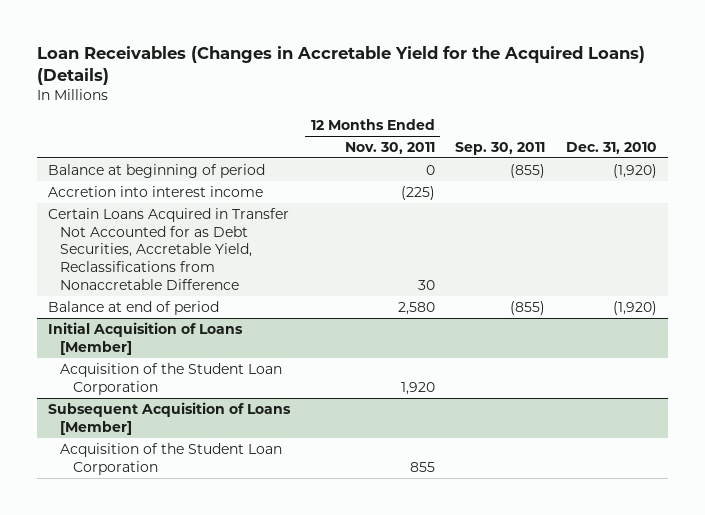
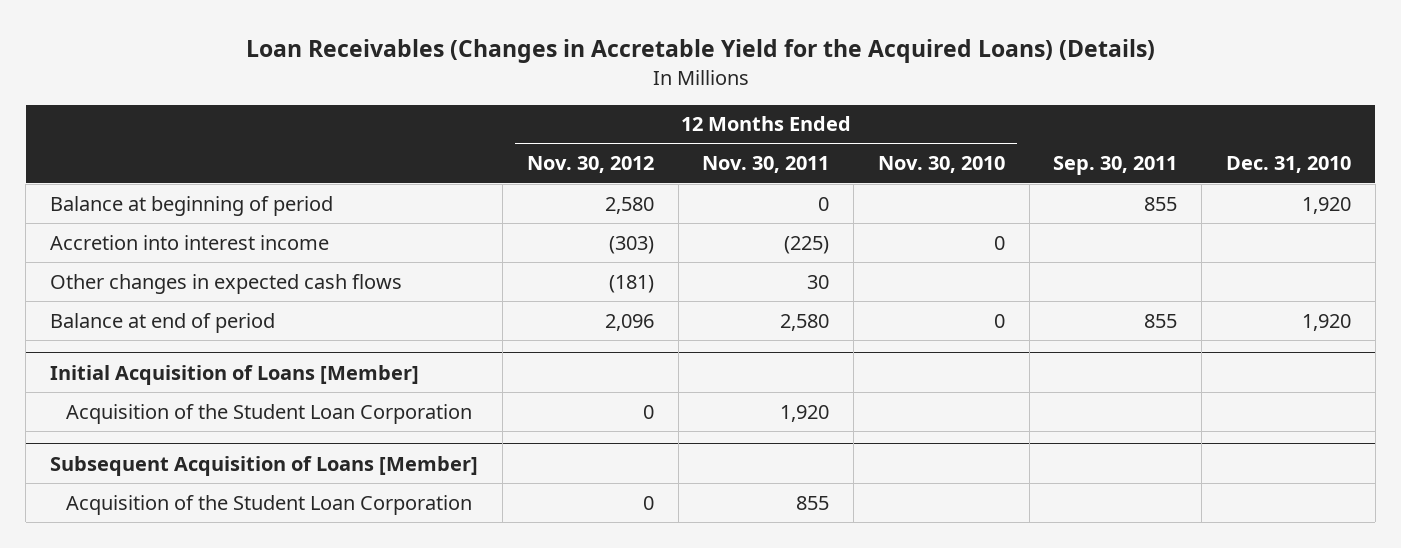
- | 12 Months Ended Nov. 30, 2011 | Sep. 30, 2011 | Dec. 31, 2010
+ | 12 Months Ended Nov. 30, 2012 | 12 Months Ended Nov. 30, 2011 | 12 Months Ended Nov. 30, 2010 | Sep. 30, 2011 | Dec. 31, 2010
- Balance at beginning of period | 0 | (855) | (1,920)
+ Balance at beginning of period | 2,580 | 0 | | 855 | 1,920
- Certain Loans Acquired in Transfer Not Accounted for as Debt Securities, Accretable Yield, Reclassifications from Nonaccretable Difference | 30 | |
- Balance at end of period | 2,580 | (855) | (1,920)
+ Other changes in expected cash flows | (181) | 30 | | |
+ Balance at end of period | 2,096 | 2,580 | 0 | 855 | 1,920

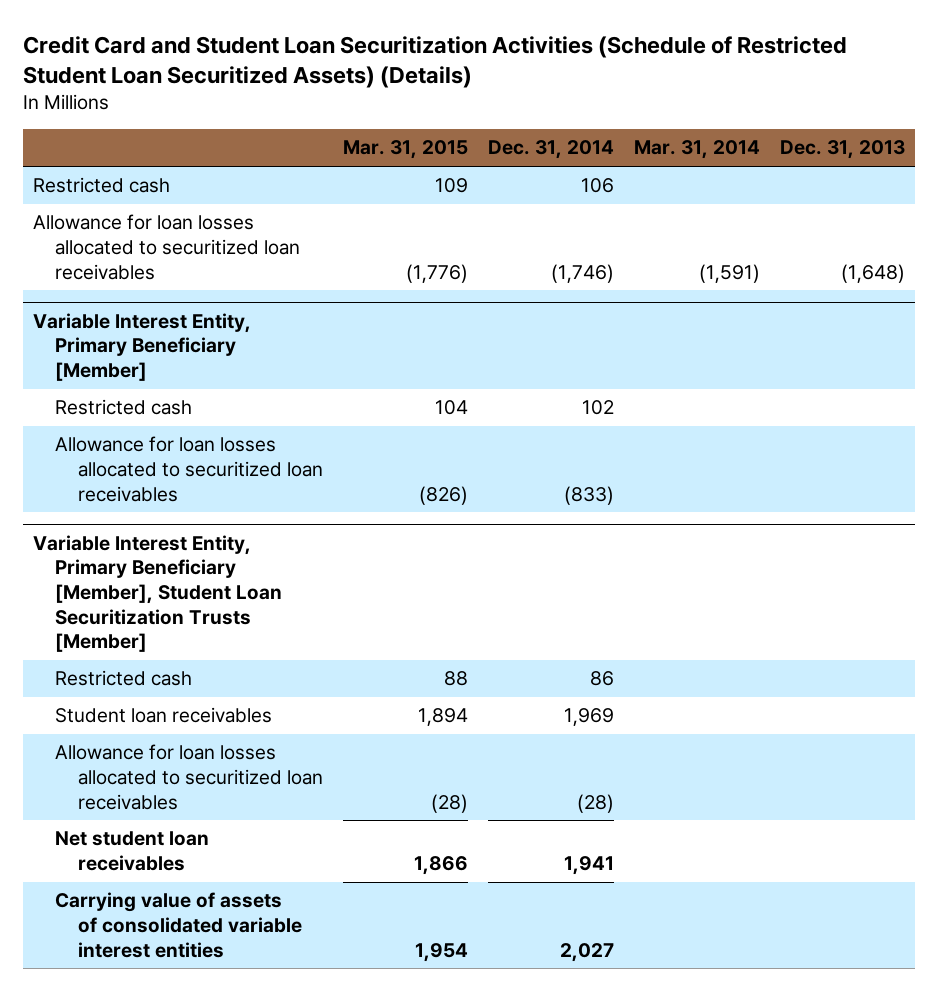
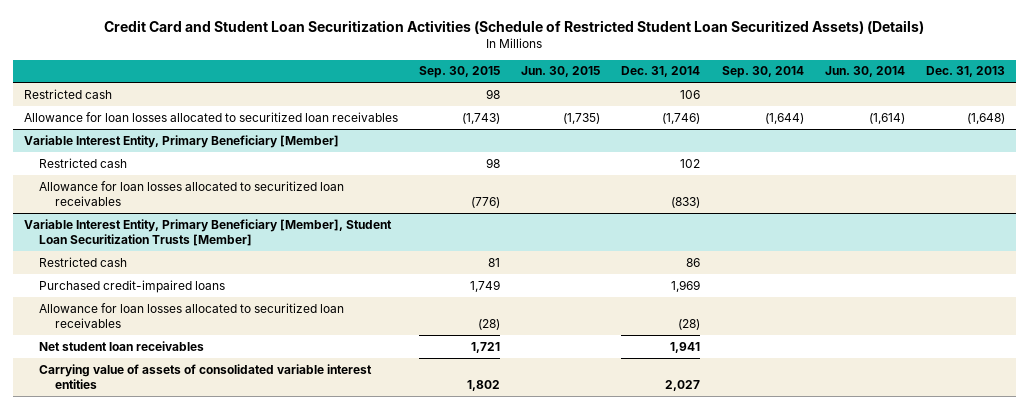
- | Mar. 31, 2015 | Dec. 31, 2014 | Mar. 31, 2014 | Dec. 31, 2013
+ | Sep. 30, 2015 | Jun. 30, 2015 | Dec. 31, 2014 | Sep. 30, 2014 | Jun. 30, 2014 | Dec. 31, 2013
@ Variable Interest Entity, Primary Beneficiary [Member], Student Loan Securitization Trusts [Member]
- Student loan receivables | 1,894 | 1,969 | |
+ Purchased credit-impaired loans | 1,749 | | 1,969 | | |

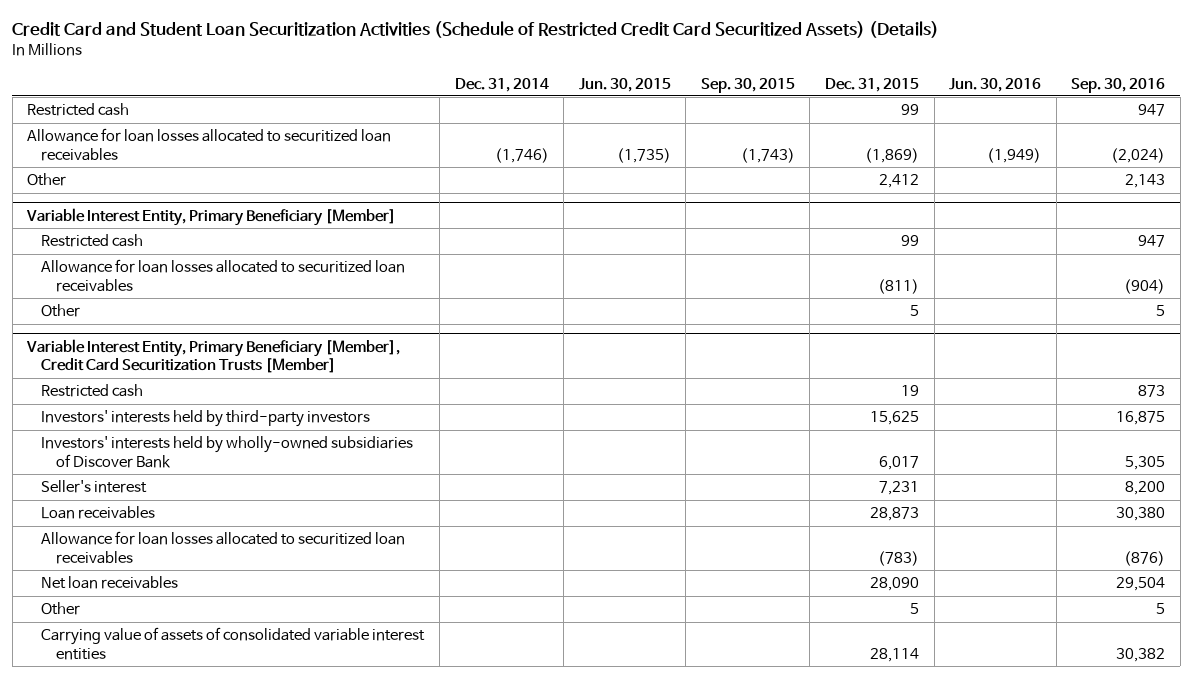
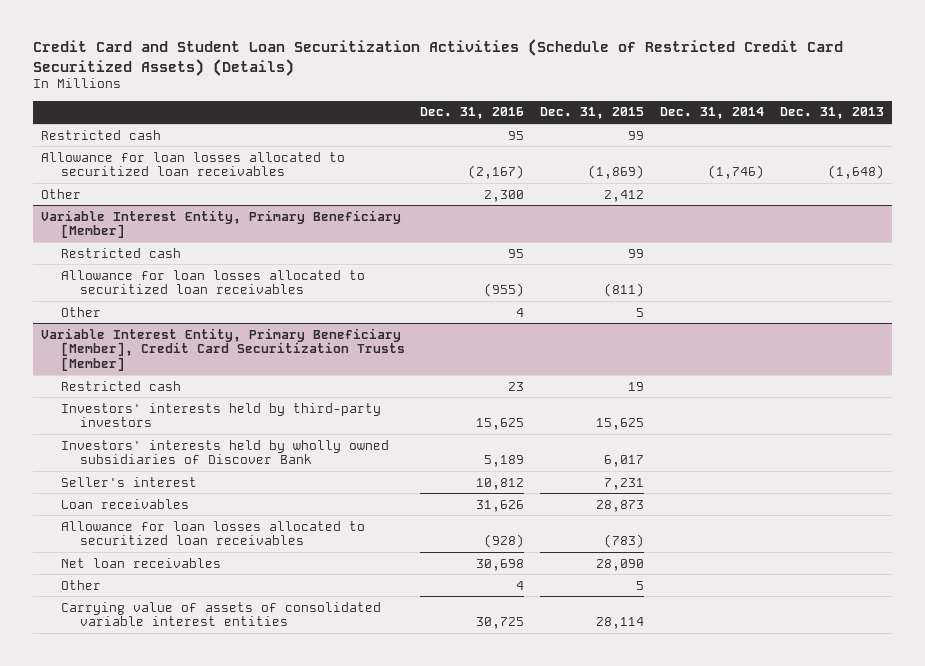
- | Dec. 31, 2014 | Jun. 30, 2015 | Sep. 30, 2015 | Dec. 31, 2015 | Jun. 30, 2016 | Sep. 30, 2016
+ | Dec. 31, 2016 | Dec. 31, 2015 | Dec. 31, 2014 | Dec. 31, 2013
@ Variable Interest Entity, Primary Beneficiary [Member], Credit Card Securitization Trusts [Member]
- Investors' interests held by wholly-owned subsidiaries of Discover Bank | | | | 6,017 | | 5,305
+ Investors' interests held by wholly owned subsidiaries of Discover Bank | 5,189 | 6,017 | |

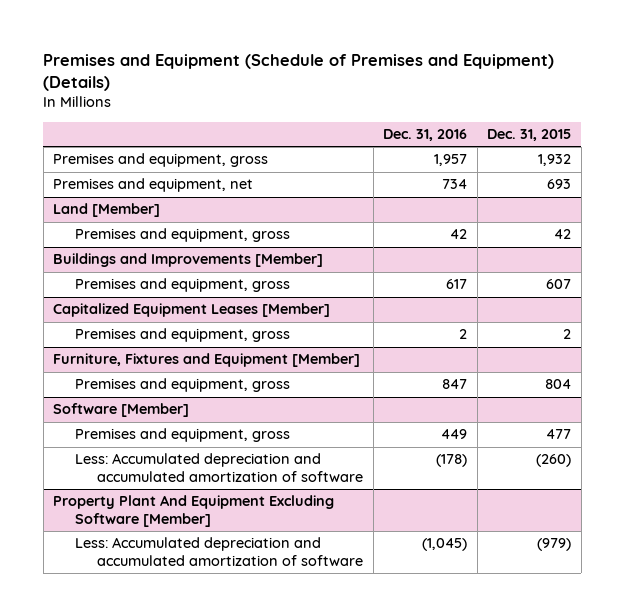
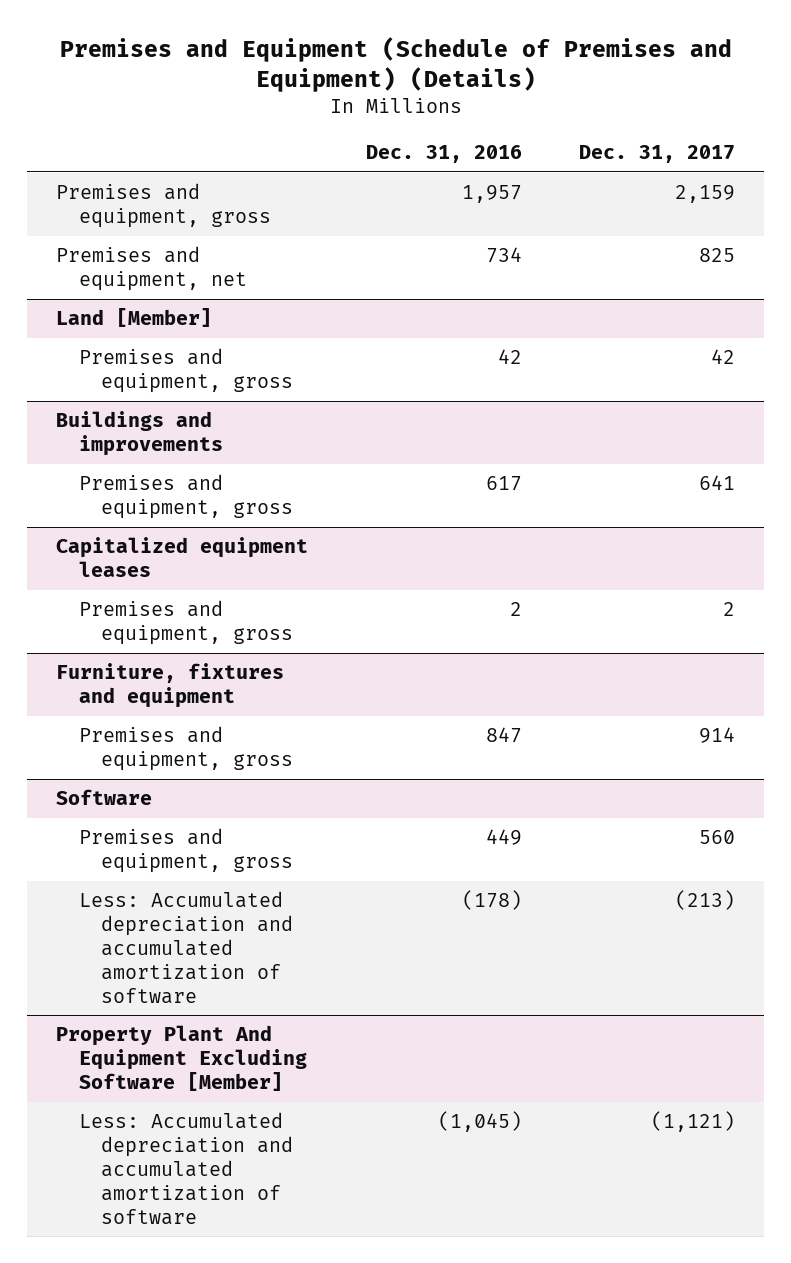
- | Dec. 31, 2016 | Dec. 31, 2015
+ | Dec. 31, 2016 | Dec. 31, 2017
- Buildings and Improvements [Member]
+ Buildings and improvements
- Capitalized Equipment Leases [Member]
+ Capitalized equipment leases
- Furniture, Fixtures and Equipment [Member]
+ Furniture, fixtures and equipment
- Software [Member]
+ Software

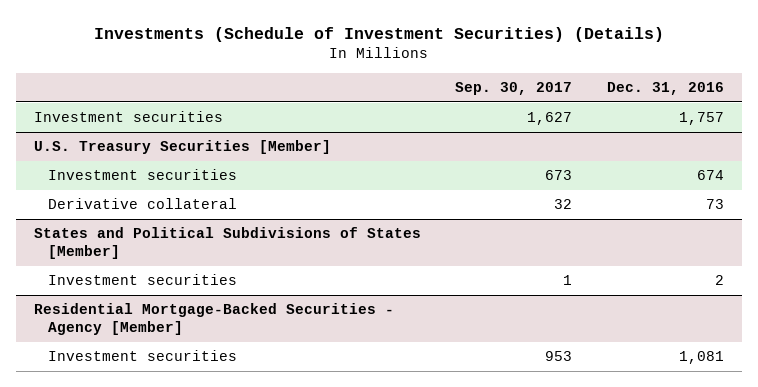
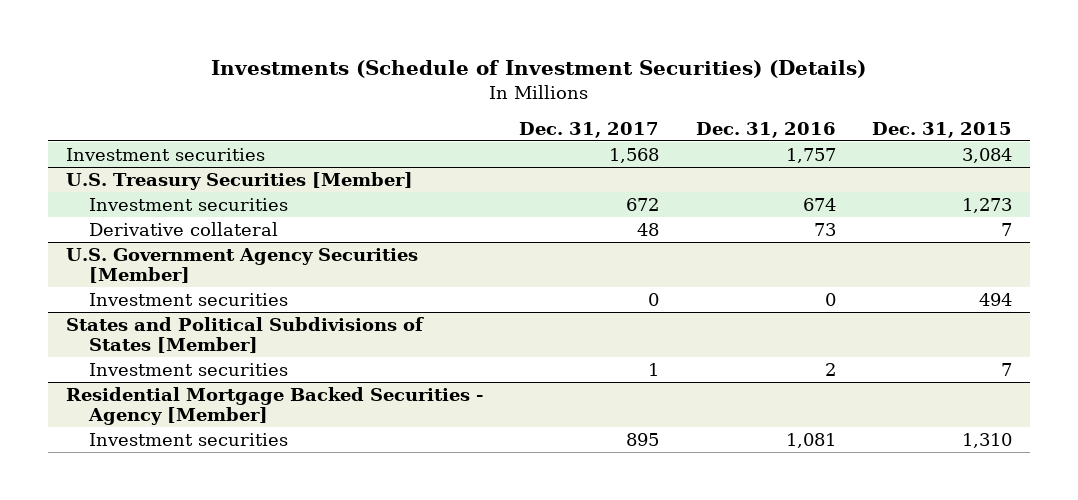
- | Sep. 30, 2017 | Dec. 31, 2016
+ | Dec. 31, 2017 | Dec. 31, 2016 | Dec. 31, 2015
+ U.S. Government Agency Securities [Member]
+ Investment securities | 0 | 0 | 494
- Residential Mortgage-Backed Securities - Agency [Member]
+ Residential Mortgage Backed Securities - Agency [Member]

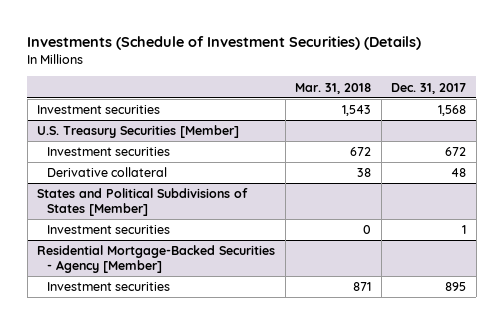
- | Dec. 31, 2017 | Dec. 31, 2016 | Dec. 31, 2015
+ | Mar. 31, 2018 | Dec. 31, 2017
- U.S. Government Agency Securities [Member]
- Investment securities | 0 | 0 | 494
- Residential Mortgage Backed Securities - Agency [Member]
+ Residential Mortgage-Backed Securities - Agency [Member]

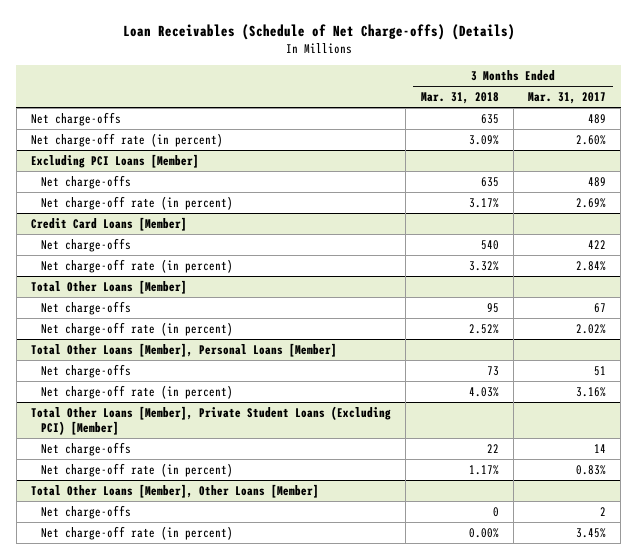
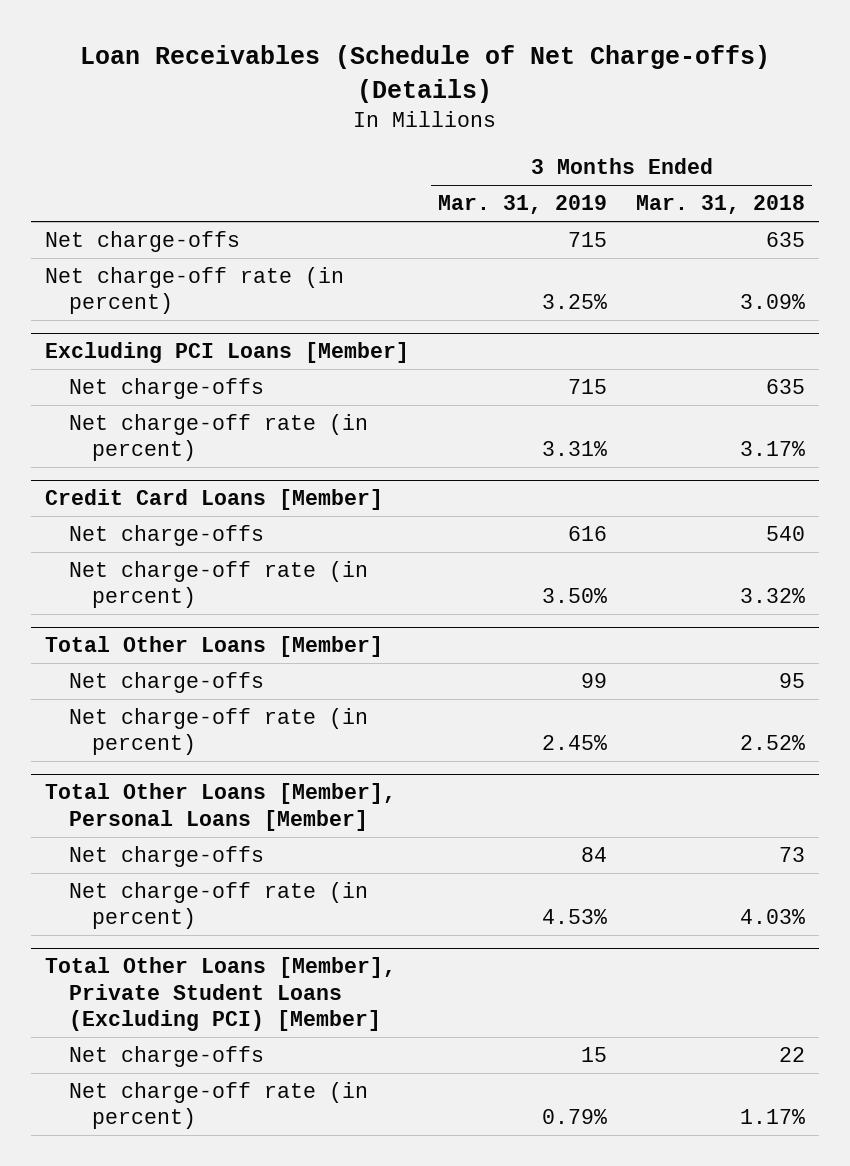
- | 3 Months Ended Mar. 31, 2018 | 3 Months Ended Mar. 31, 2017
+ | 3 Months Ended Mar. 31, 2019 | 3 Months Ended Mar. 31, 2018
- Total Other Loans [Member], Other Loans [Member]
- Net charge-offs | 0 | 2
- Net charge-off rate (in percent) | 0.00% | 3.45%

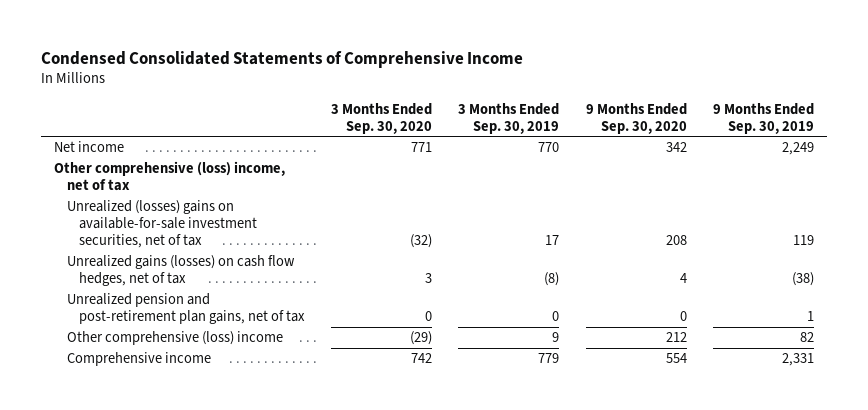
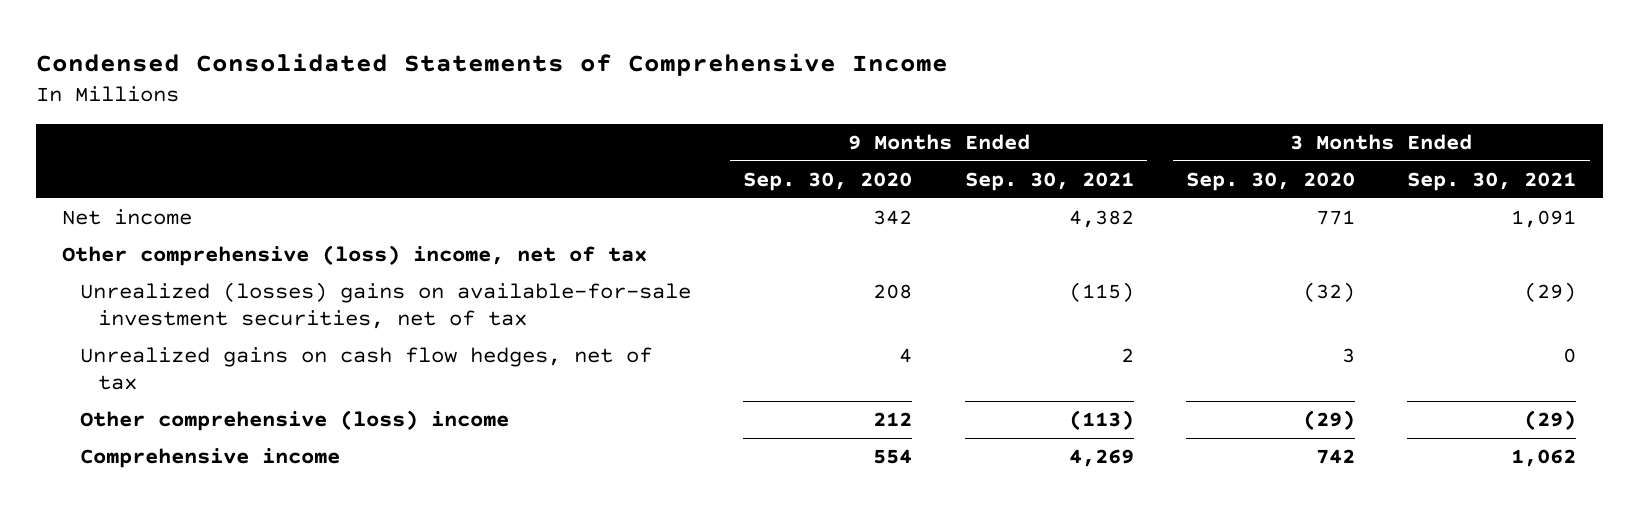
- | 3 Months Ended Sep. 30, 2020 | 3 Months Ended Sep. 30, 2019 | 9 Months Ended Sep. 30, 2020 | 9 Months Ended Sep. 30, 2019
+ | 9 Months Ended Sep. 30, 2020 | 9 Months Ended Sep. 30, 2021 | 3 Months Ended Sep. 30, 2020 | 3 Months Ended Sep. 30, 2021
- Unrealized gains (losses) on cash flow hedges, net of tax | 3 | (8) | 4 | (38)
- Unrealized pension and post-retirement plan gains, net of tax | 0 | 0 | 0 | 1
+ Unrealized gains on cash flow hedges, net of tax | 4 | 2 | 3 | 0

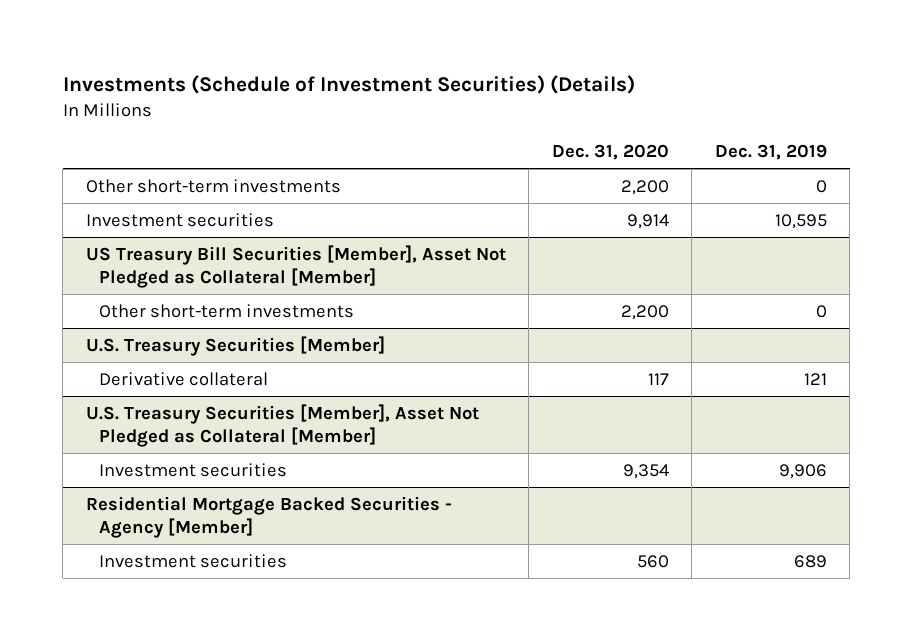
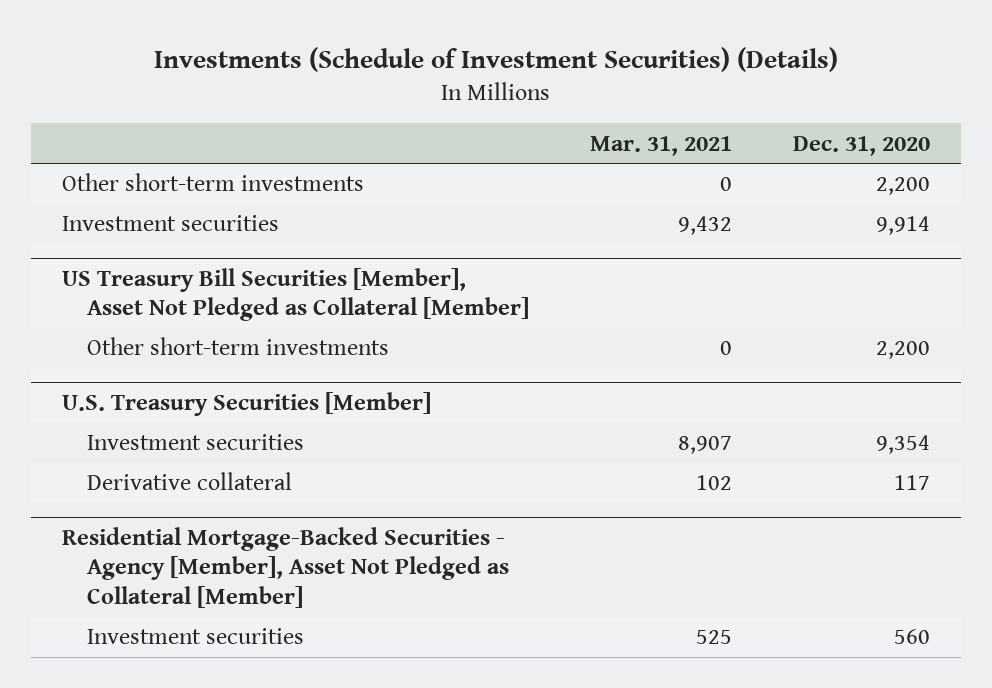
- | Dec. 31, 2020 | Dec. 31, 2019
+ | Mar. 31, 2021 | Dec. 31, 2020
- U.S. Treasury Securities [Member], Asset Not Pledged as Collateral [Member]
- Residential Mortgage Backed Securities - Agency [Member]
@ U.S. Treasury Securities [Member]
moved down: Derivative collateral | 102 | 117
+ Residential Mortgage-Backed Securities - Agency [Member], Asset Not Pledged as Collateral [Member]

